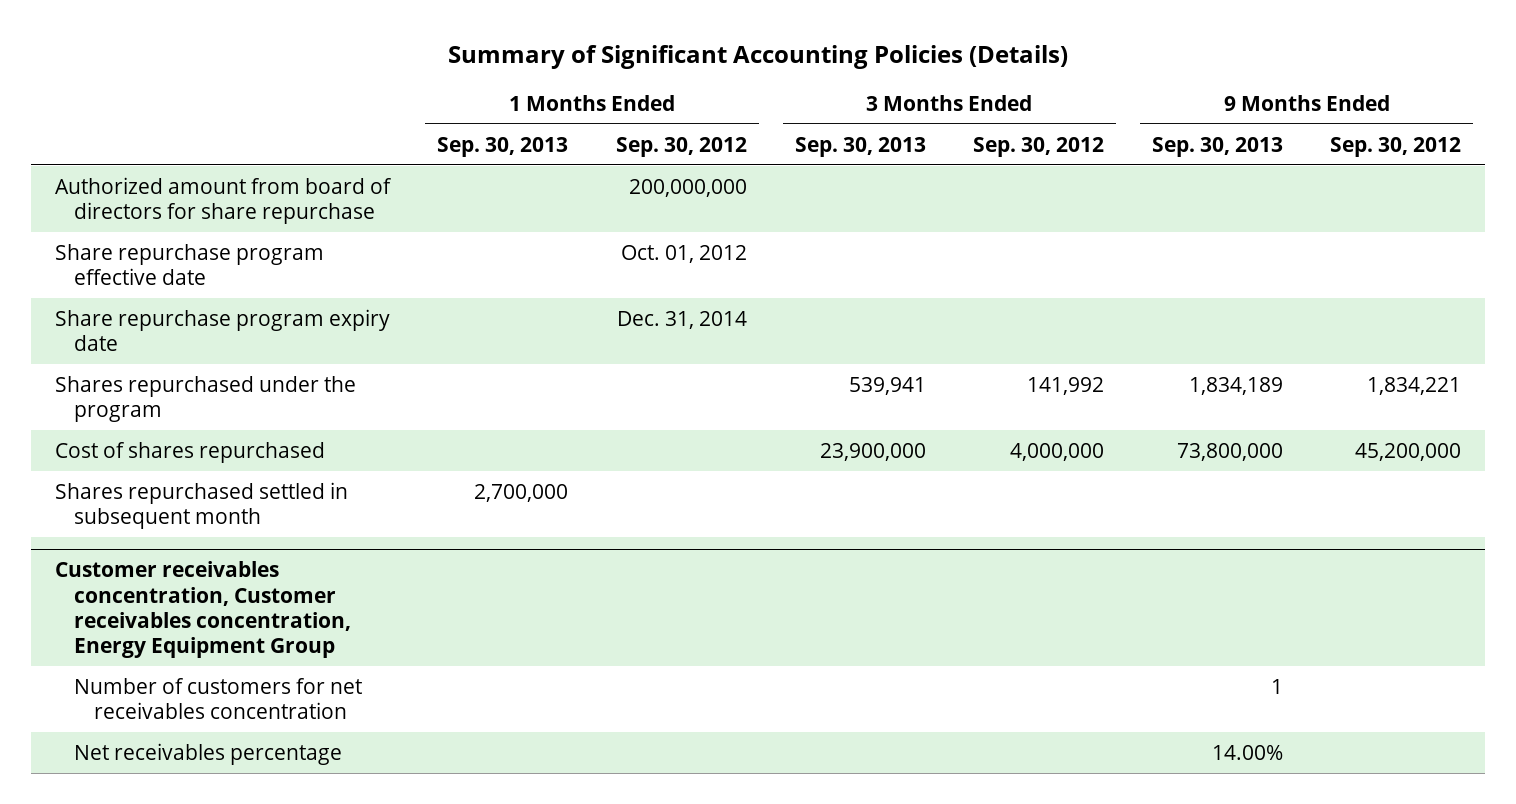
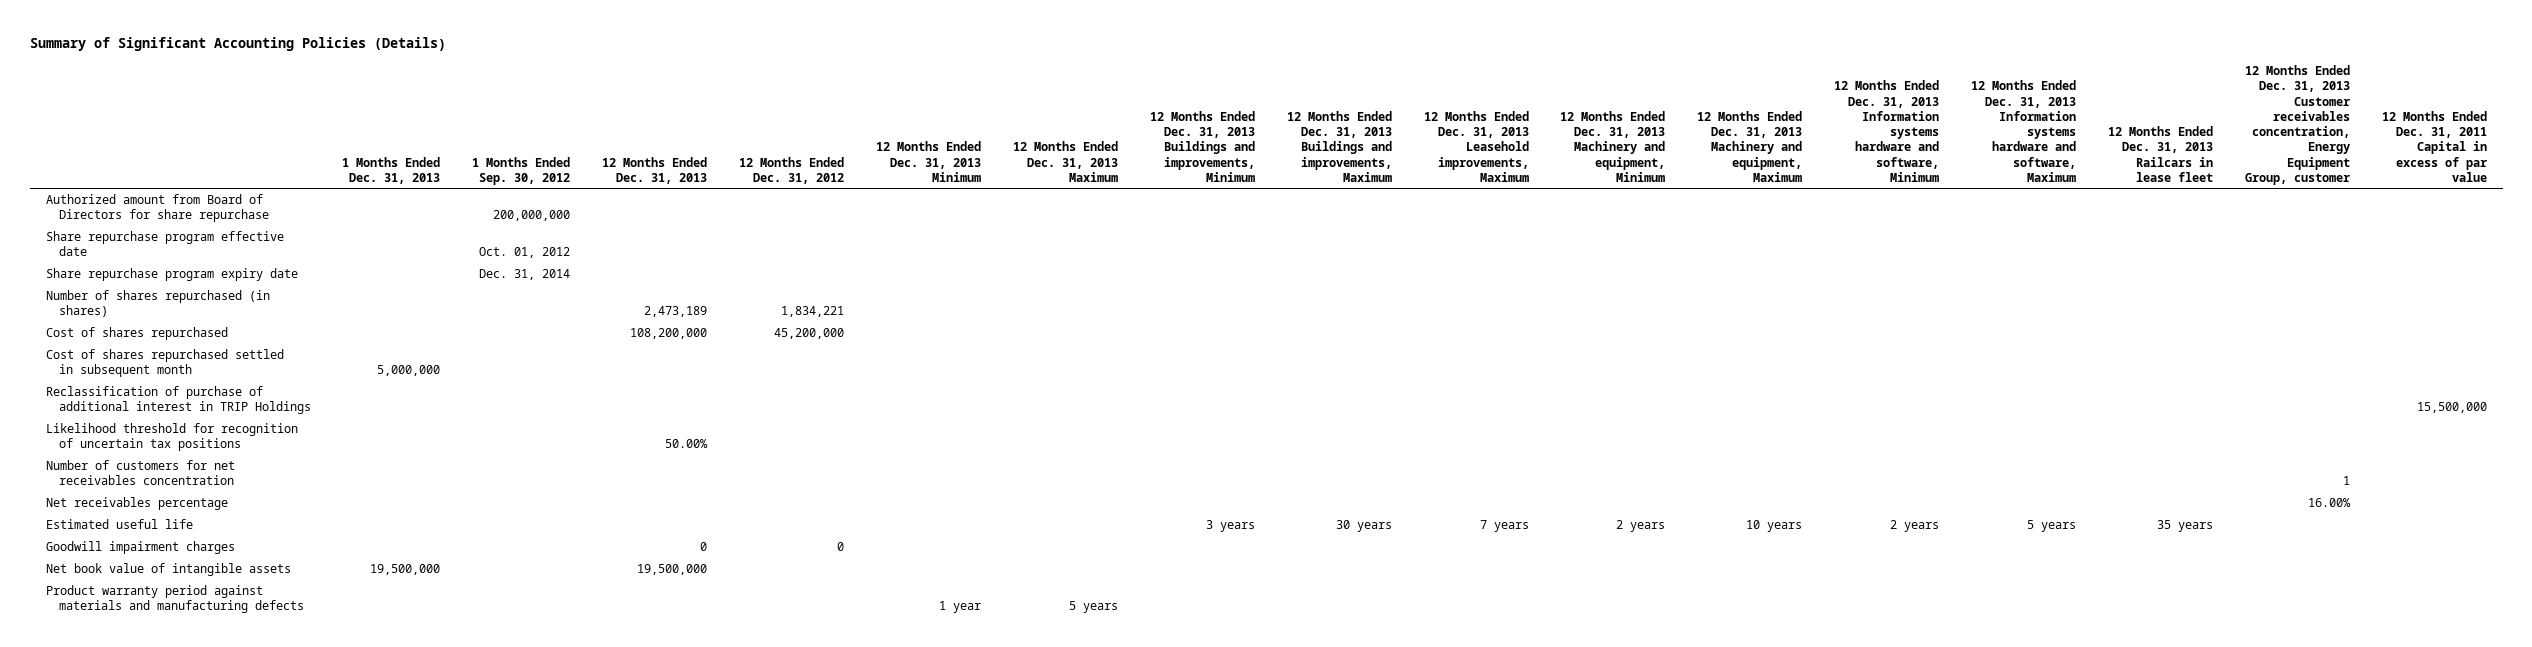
- | 1 Months Ended Sep. 30, 2013 | 1 Months Ended Sep. 30, 2012 | 3 Months Ended Sep. 30, 2013 | 3 Months Ended Sep. 30, 2012 | 9 Months Ended Sep. 30, 2013 | 9 Months Ended Sep. 30, 2012
+ | 1 Months Ended Dec. 31, 2013 | 1 Months Ended Sep. 30, 2012 | 12 Months Ended Dec. 31, 2013 | 12 Months Ended Dec. 31, 2012 | 12 Months Ended Dec. 31, 2013 Minimum | 12 Months Ended Dec. 31, 2013 Maximum | 12 Months Ended Dec. 31, 2013 Buildings and improvements, Minimum | 12 Months Ended Dec. 31, 2013 Buildings and improvements, Maximum | 12 Months Ended Dec. 31, 2013 Leasehold improvements, Maximum | 12 Months Ended Dec. 31, 2013 Machinery and equipment, Minimum | 12 Months Ended Dec. 31, 2013 Machinery and equipment, Maximum | 12 Months Ended Dec. 31, 2013 Information systems hardware and software, Minimum | 12 Months Ended Dec. 31, 2013 Information systems hardware and software, Maximum | 12 Months Ended Dec. 31, 2013 Railcars in lease fleet | 12 Months Ended Dec. 31, 2013 Customer receivables concentration, Energy Equipment Group, customer | 12 Months Ended Dec. 31, 2011 Capital in excess of par value
- Authorized amount from board of directors for share repurchase | | 200,000,000 | | | |
+ Authorized amount from Board of Directors for share repurchase | | 200,000,000 | | | | | | | | | | | | | |
- Shares repurchased under the program | | | 539,941 | 141,992 | 1,834,189 | 1,834,221
+ Number of shares repurchased (in shares) | | | 2,473,189 | 1,834,221 | | | | | | | | | | | |
- Shares repurchased settled in subsequent month | 2,700,000 | | | | |
- Customer receivables concentration, Customer receivables concentration, Energy Equipment Group
- Number of customers for net receivables concentration | | | | | 1 |
- Net receivables percentage | | | | | 14.00% |
+ Cost of shares repurchased settled in subsequent month | 5,000,000 | | | | | | | | | | | | | | |
+ Reclassification of purchase of additional interest in TRIP Holdings | | | | | | | | | | | | | | | | 15,500,000
+ Likelihood threshold for recognition of uncertain tax positions | | | 50.00% | | | | | | | | | | | | |
+ Number of customers for net receivables concentration | | | | | | | | | | | | | | | 1 |
+ Net receivables percentage | | | | | | | | | | | | | | | 16.00% |
+ Estimated useful life | | | | | | | 3 years | 30 years | 7 years | 2 years | 10 years | 2 years | 5 years | 35 years | |
+ Goodwill impairment charges | | | 0 | 0 | | | | | | | | | | | |
+ Net book value of intangible assets | 19,500,000 | | 19,500,000 | | | | | | | | | | | | |
+ Product warranty period against materials and manufacturing defects | | | | | 1 year | 5 years | | | | | | | | | |

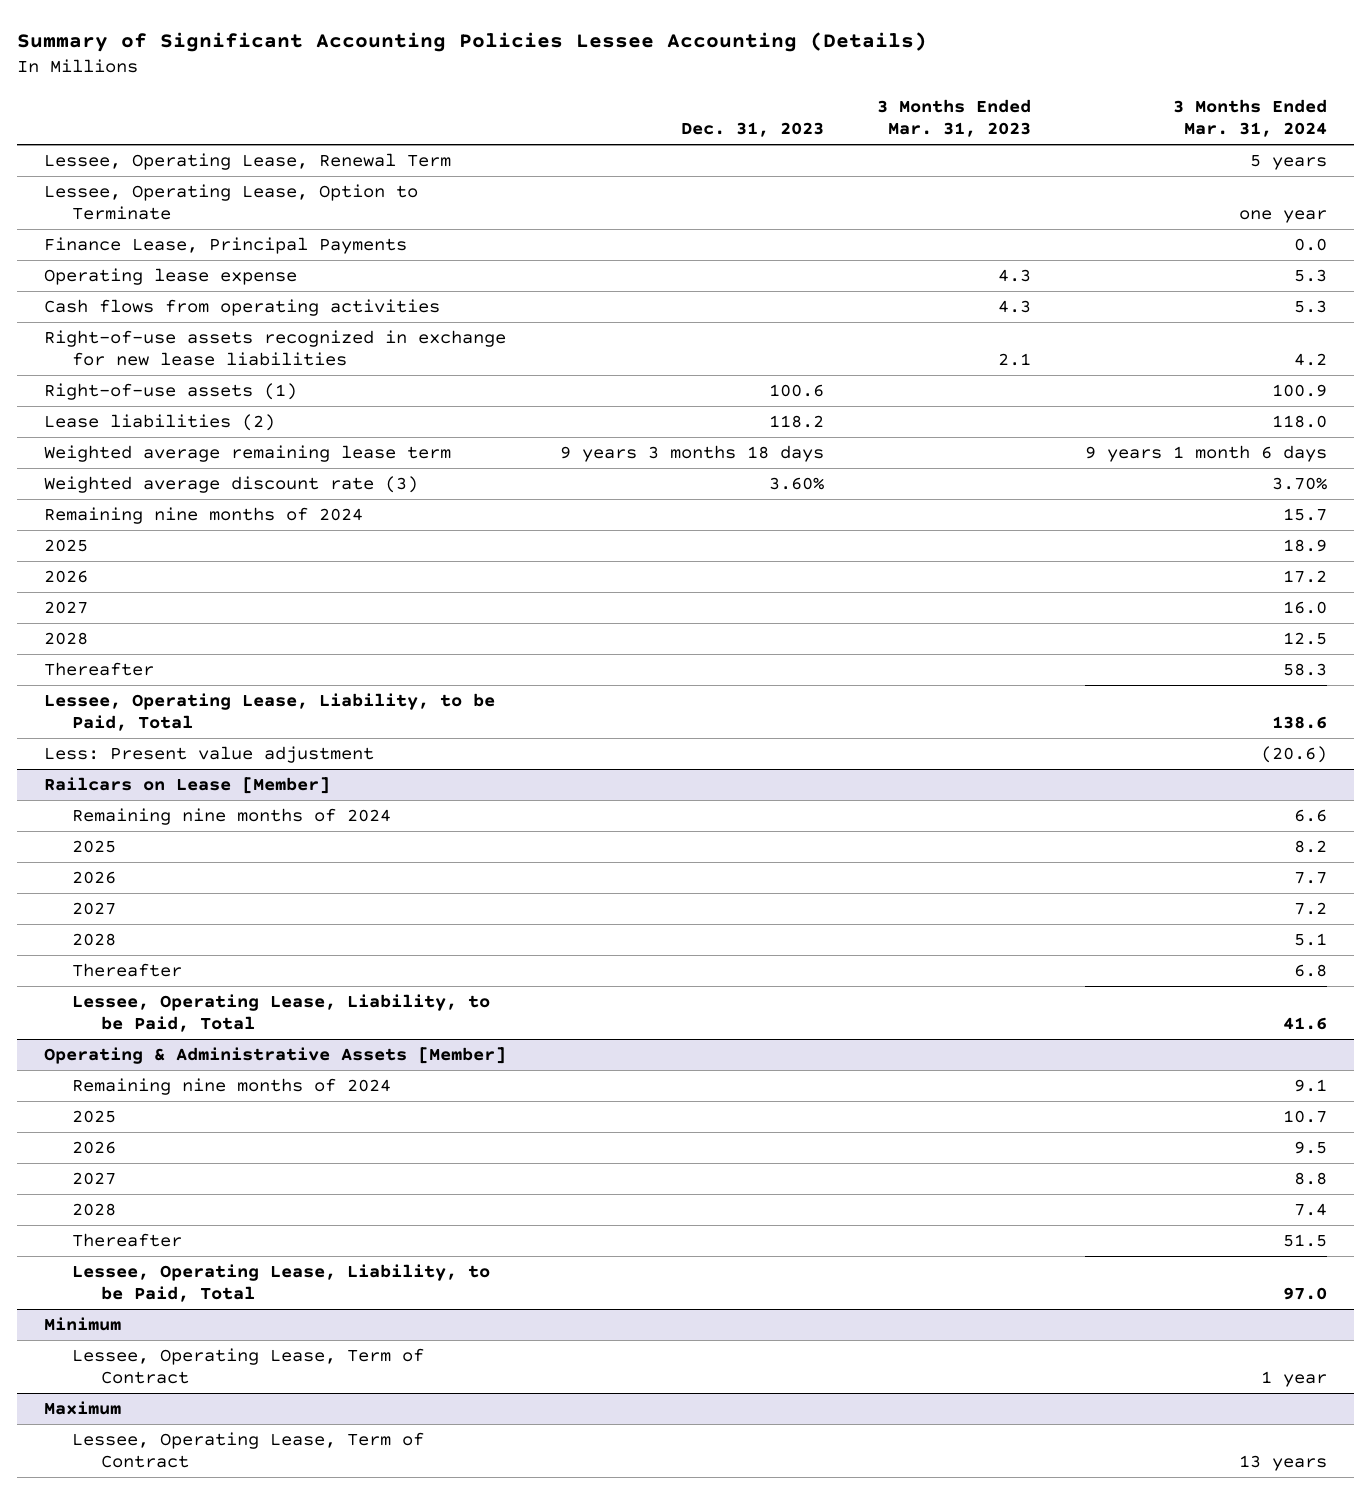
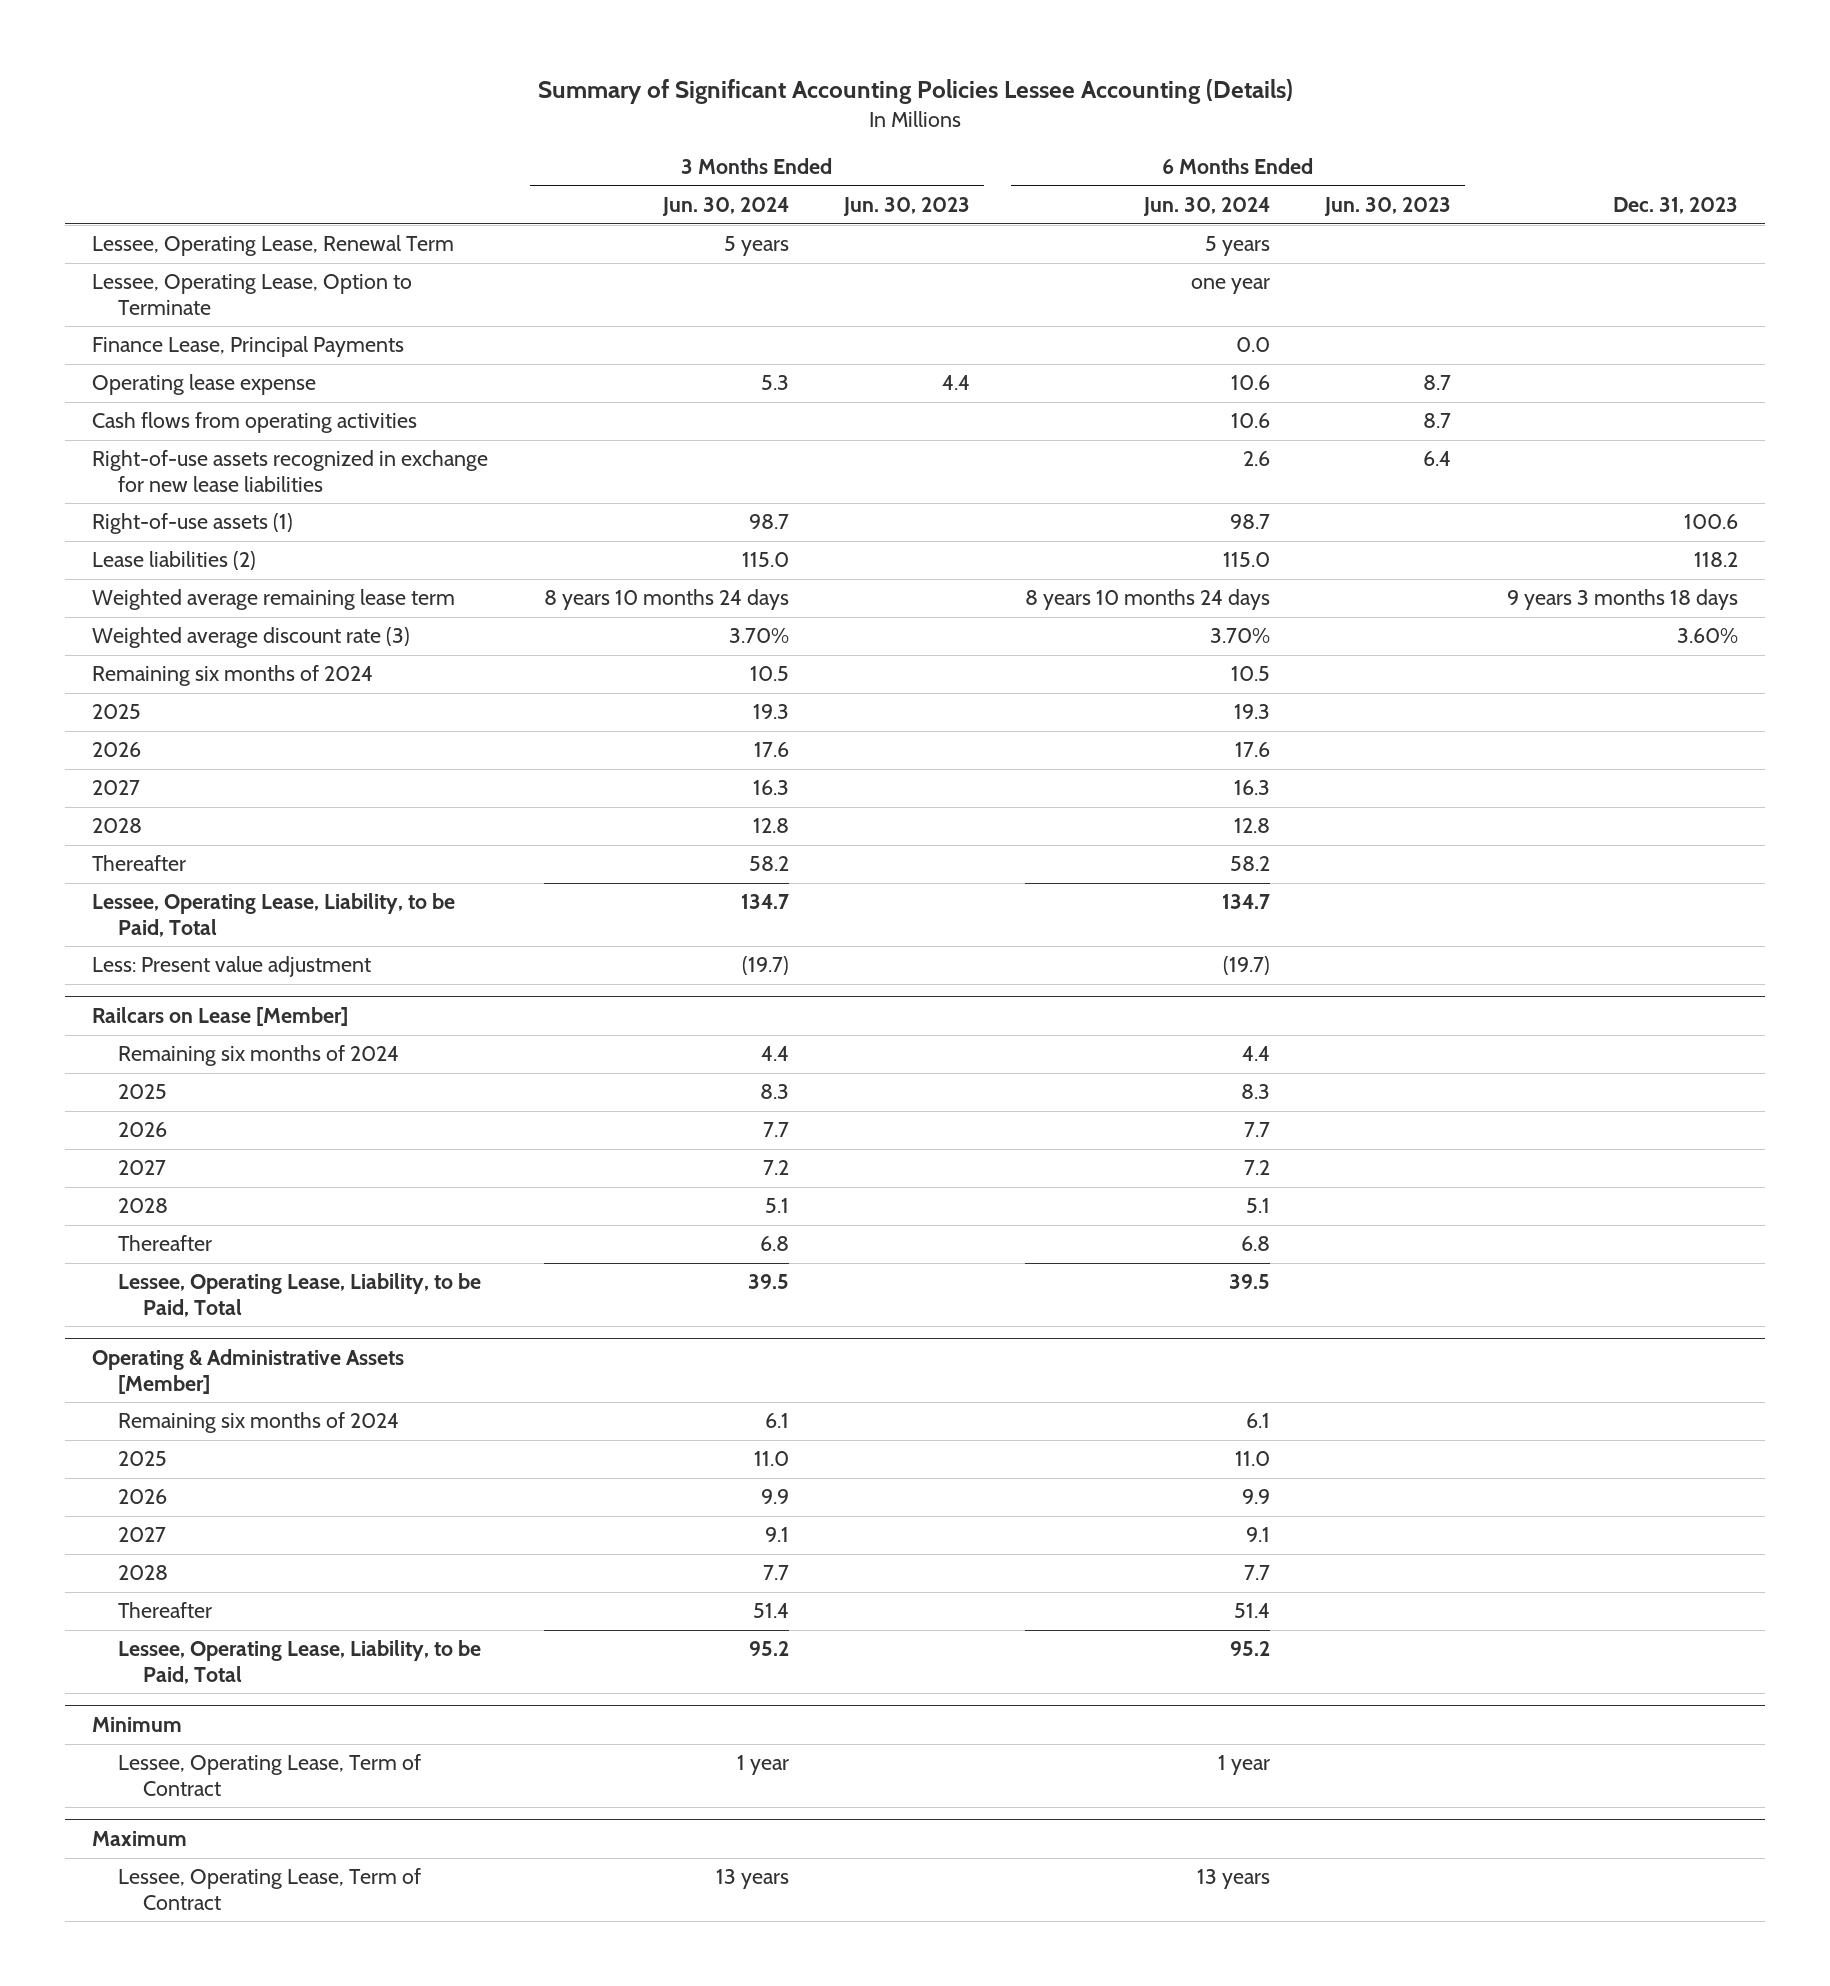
- | Dec. 31, 2023 | 3 Months Ended Mar. 31, 2023 | 3 Months Ended Mar. 31, 2024
+ | 3 Months Ended Jun. 30, 2024 | 3 Months Ended Jun. 30, 2023 | 6 Months Ended Jun. 30, 2024 | 6 Months Ended Jun. 30, 2023 | Dec. 31, 2023
- Remaining nine months of 2024 | | | 15.7
+ Remaining six months of 2024 | 10.5 | | 10.5 | |
@ Railcars on Lease [Member]
- Remaining nine months of 2024 | | | 6.6
+ Remaining six months of 2024 | 4.4 | | 4.4 | |
@ Operating & Administrative Assets [Member]
- Remaining nine months of 2024 | | | 9.1
+ Remaining six months of 2024 | 6.1 | | 6.1 | |

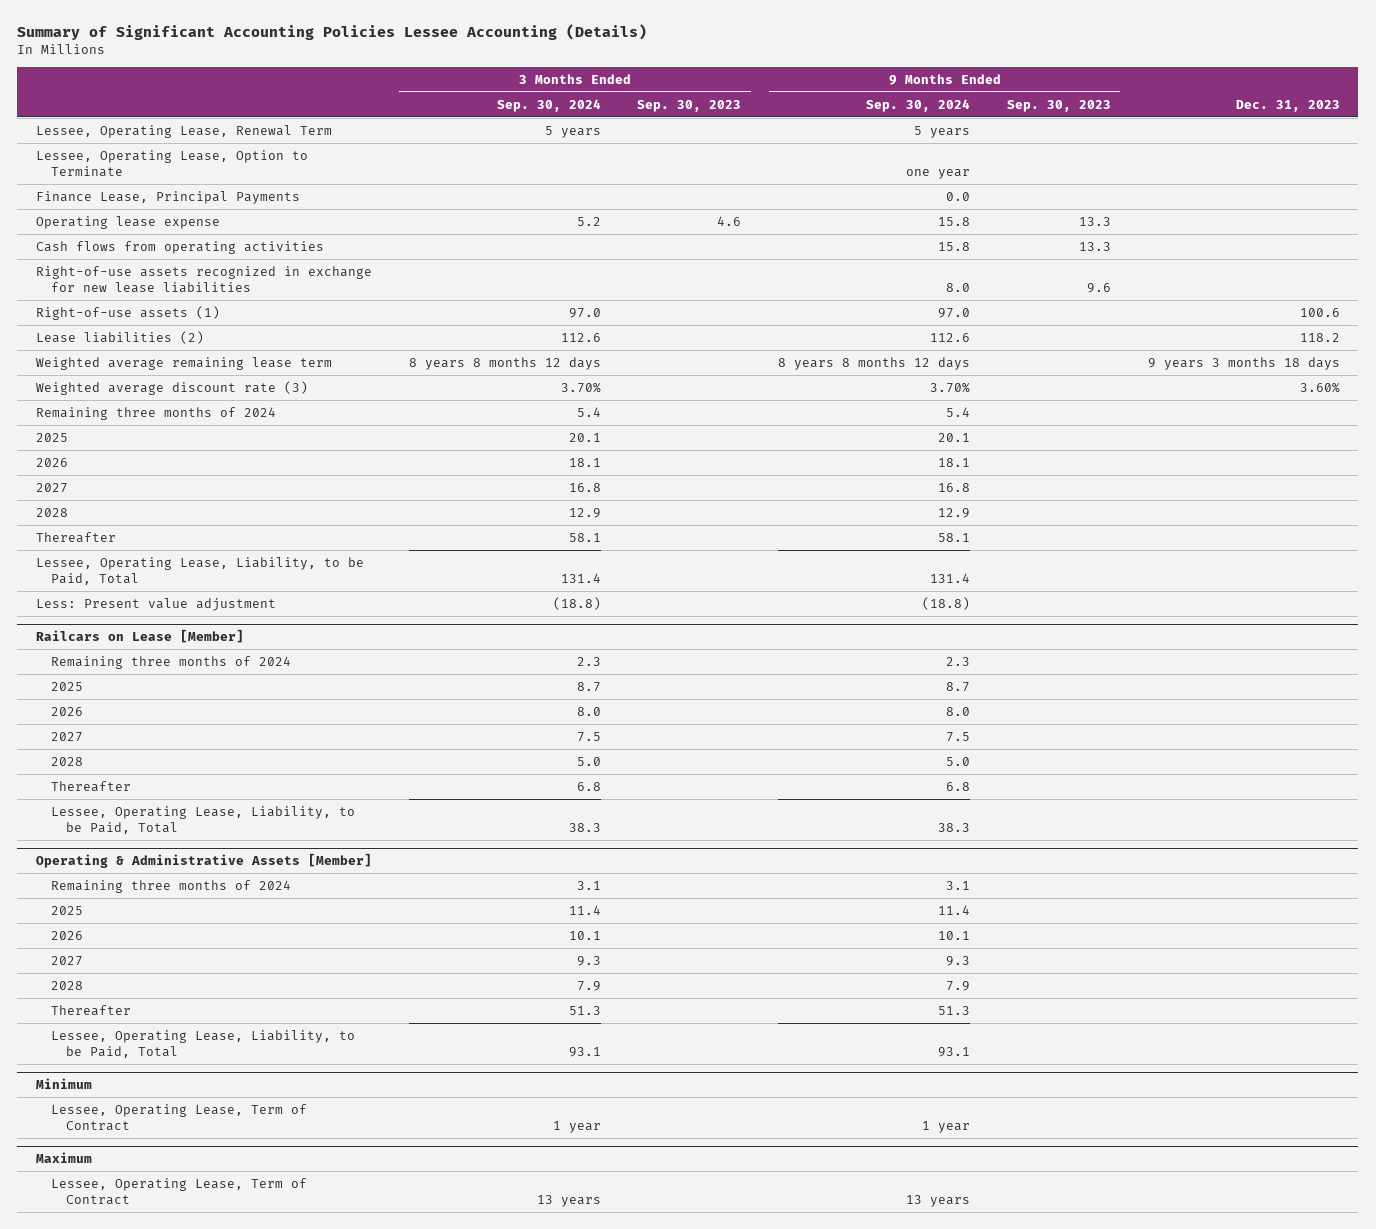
- | 3 Months Ended Jun. 30, 2024 | 3 Months Ended Jun. 30, 2023 | 6 Months Ended Jun. 30, 2024 | 6 Months Ended Jun. 30, 2023 | Dec. 31, 2023
+ | 3 Months Ended Sep. 30, 2024 | 3 Months Ended Sep. 30, 2023 | 9 Months Ended Sep. 30, 2024 | 9 Months Ended Sep. 30, 2023 | Dec. 31, 2023
- Remaining six months of 2024 | 10.5 | | 10.5 | |
+ Remaining three months of 2024 | 5.4 | | 5.4 | |
@ Railcars on Lease [Member]
- Remaining six months of 2024 | 4.4 | | 4.4 | |
+ Remaining three months of 2024 | 2.3 | | 2.3 | |
@ Operating & Administrative Assets [Member]
- Remaining six months of 2024 | 6.1 | | 6.1 | |
+ Remaining three months of 2024 | 3.1 | | 3.1 | |

